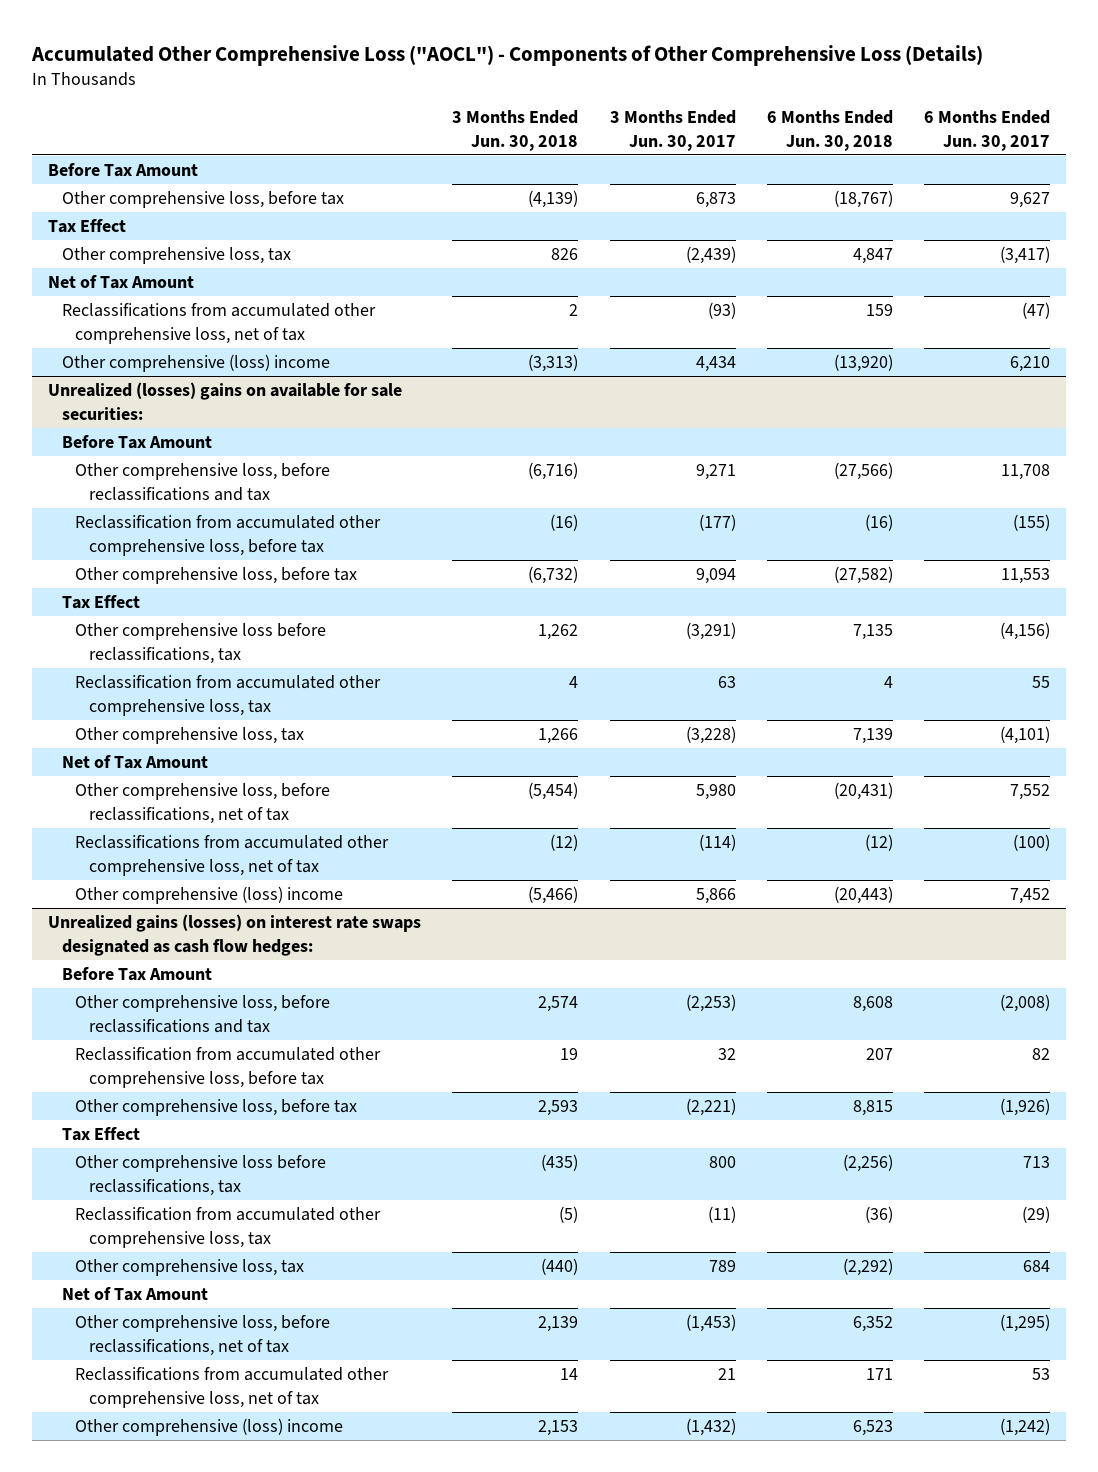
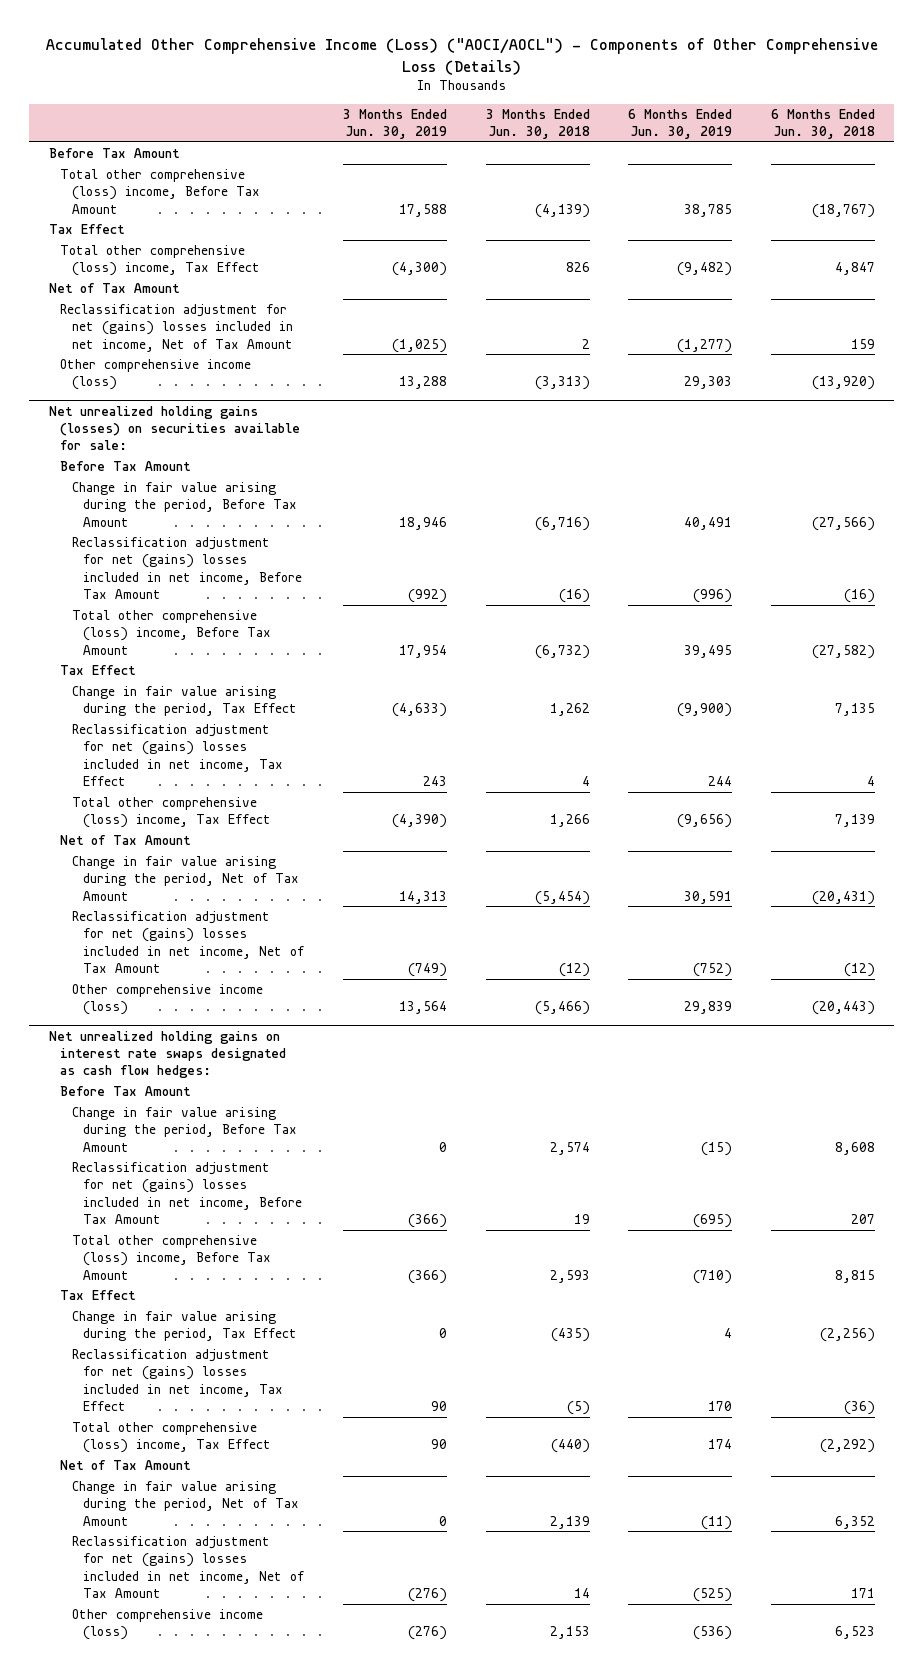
- Accumulated Other Comprehensive Loss ("AOCL") - Components of Other Comprehensive Loss (Details)
+ Accumulated Other Comprehensive Income (Loss) ("AOCI/AOCL") - Components of Other Comprehensive Loss (Details)
- | 3 Months Ended Jun. 30, 2018 | 3 Months Ended Jun. 30, 2017 | 6 Months Ended Jun. 30, 2018 | 6 Months Ended Jun. 30, 2017
+ | 3 Months Ended Jun. 30, 2019 | 3 Months Ended Jun. 30, 2018 | 6 Months Ended Jun. 30, 2019 | 6 Months Ended Jun. 30, 2018
- Other comprehensive loss, before tax | (4,139) | 6,873 | (18,767) | 9,627
+ Total other comprehensive (loss) income, Before Tax Amount | 17,588 | (4,139) | 38,785 | (18,767)
- Other comprehensive loss, tax | 826 | (2,439) | 4,847 | (3,417)
+ Total other comprehensive (loss) income, Tax Effect | (4,300) | 826 | (9,482) | 4,847
- Reclassifications from accumulated other comprehensive loss, net of tax | 2 | (93) | 159 | (47)
- Other comprehensive (loss) income | (3,313) | 4,434 | (13,920) | 6,210
- Unrealized (losses) gains on available for sale securities:
+ Reclassification adjustment for net (gains) losses included in net income, Net of Tax Amount | (1,025) | 2 | (1,277) | 159
+ Other comprehensive income (loss) | 13,288 | (3,313) | 29,303 | (13,920)
+ Net unrealized holding gains (losses) on securities available for sale:
- Other comprehensive loss, before reclassifications and tax | (6,716) | 9,271 | (27,566) | 11,708
- Reclassification from accumulated other comprehensive loss, before tax | (16) | (177) | (16) | (155)
- Other comprehensive loss, before tax | (6,732) | 9,094 | (27,582) | 11,553
+ Change in fair value arising during the period, Before Tax Amount | 18,946 | (6,716) | 40,491 | (27,566)
+ Reclassification adjustment for net (gains) losses included in net income, Before Tax Amount | (992) | (16) | (996) | (16)
+ Total other comprehensive (loss) income, Before Tax Amount | 17,954 | (6,732) | 39,495 | (27,582)
- Other comprehensive loss before reclassifications, tax | 1,262 | (3,291) | 7,135 | (4,156)
- Reclassification from accumulated other comprehensive loss, tax | 4 | 63 | 4 | 55
- Other comprehensive loss, tax | 1,266 | (3,228) | 7,139 | (4,101)
+ Change in fair value arising during the period, Tax Effect | (4,633) | 1,262 | (9,900) | 7,135
+ Reclassification adjustment for net (gains) losses included in net income, Tax Effect | 243 | 4 | 244 | 4
+ Total other comprehensive (loss) income, Tax Effect | (4,390) | 1,266 | (9,656) | 7,139
- Other comprehensive loss, before reclassifications, net of tax | (5,454) | 5,980 | (20,431) | 7,552
- Reclassifications from accumulated other comprehensive loss, net of tax | (12) | (114) | (12) | (100)
- Other comprehensive (loss) income | (5,466) | 5,866 | (20,443) | 7,452
- Unrealized gains (losses) on interest rate swaps designated as cash flow hedges:
+ Change in fair value arising during the period, Net of Tax Amount | 14,313 | (5,454) | 30,591 | (20,431)
+ Reclassification adjustment for net (gains) losses included in net income, Net of Tax Amount | (749) | (12) | (752) | (12)
+ Other comprehensive income (loss) | 13,564 | (5,466) | 29,839 | (20,443)
+ Net unrealized holding gains on interest rate swaps designated as cash flow hedges:
- Other comprehensive loss, before reclassifications and tax | 2,574 | (2,253) | 8,608 | (2,008)
- Reclassification from accumulated other comprehensive loss, before tax | 19 | 32 | 207 | 82
- Other comprehensive loss, before tax | 2,593 | (2,221) | 8,815 | (1,926)
+ Change in fair value arising during the period, Before Tax Amount | 0 | 2,574 | (15) | 8,608
+ Reclassification adjustment for net (gains) losses included in net income, Before Tax Amount | (366) | 19 | (695) | 207
+ Total other comprehensive (loss) income, Before Tax Amount | (366) | 2,593 | (710) | 8,815
- Other comprehensive loss before reclassifications, tax | (435) | 800 | (2,256) | 713
- Reclassification from accumulated other comprehensive loss, tax | (5) | (11) | (36) | (29)
- Other comprehensive loss, tax | (440) | 789 | (2,292) | 684
+ Change in fair value arising during the period, Tax Effect | 0 | (435) | 4 | (2,256)
+ Reclassification adjustment for net (gains) losses included in net income, Tax Effect | 90 | (5) | 170 | (36)
+ Total other comprehensive (loss) income, Tax Effect | 90 | (440) | 174 | (2,292)
- Other comprehensive loss, before reclassifications, net of tax | 2,139 | (1,453) | 6,352 | (1,295)
- Reclassifications from accumulated other comprehensive loss, net of tax | 14 | 21 | 171 | 53
- Other comprehensive (loss) income | 2,153 | (1,432) | 6,523 | (1,242)
+ Change in fair value arising during the period, Net of Tax Amount | 0 | 2,139 | (11) | 6,352
+ Reclassification adjustment for net (gains) losses included in net income, Net of Tax Amount | (276) | 14 | (525) | 171
+ Other comprehensive income (loss) | (276) | 2,153 | (536) | 6,523

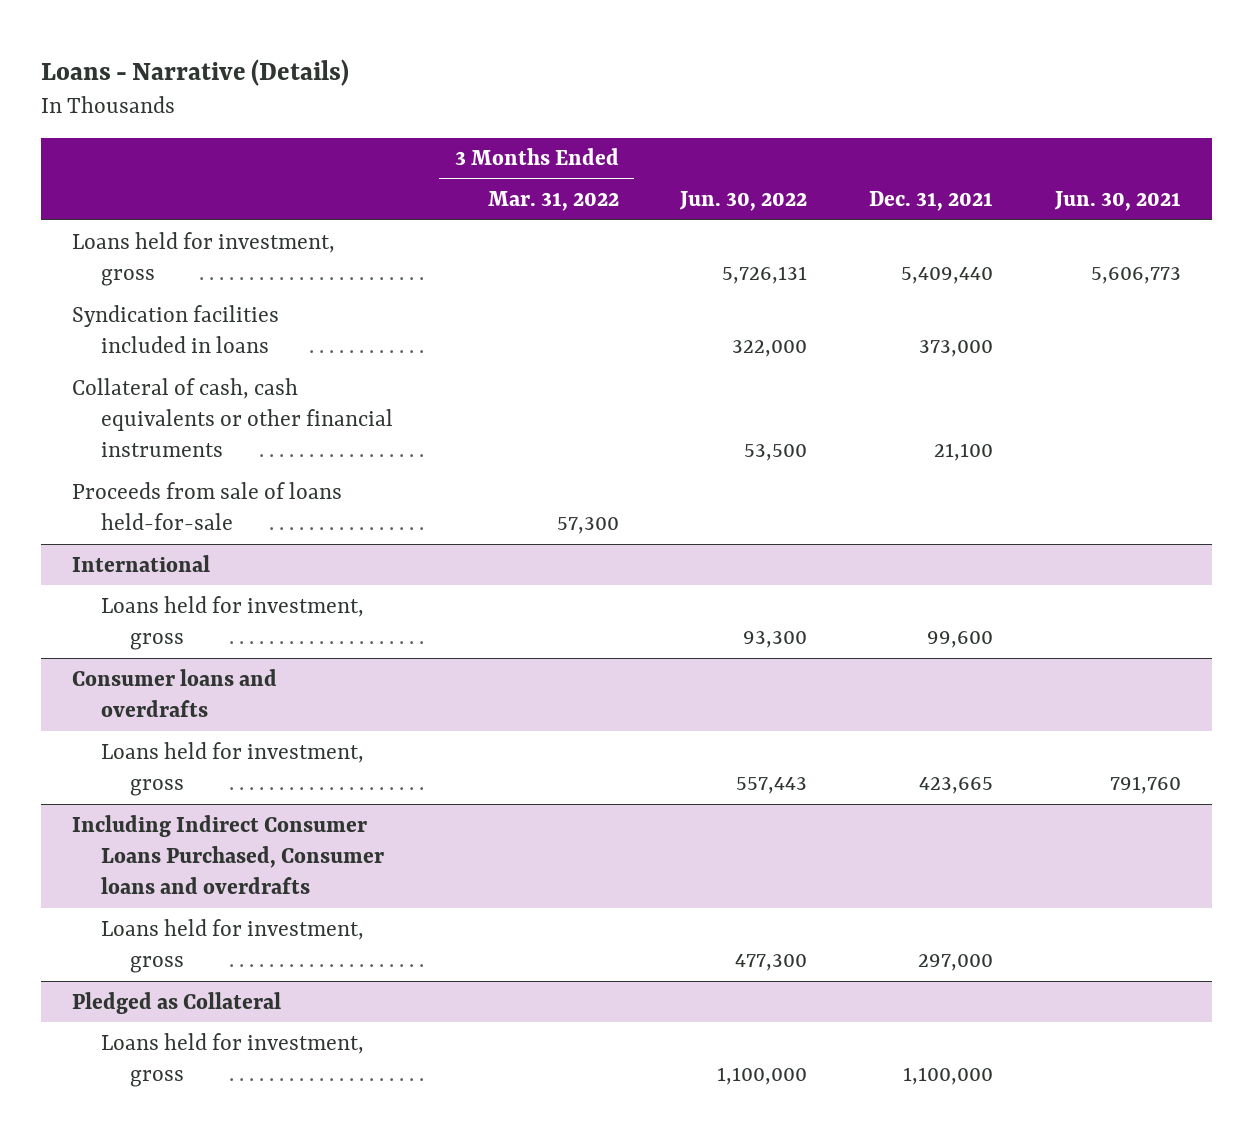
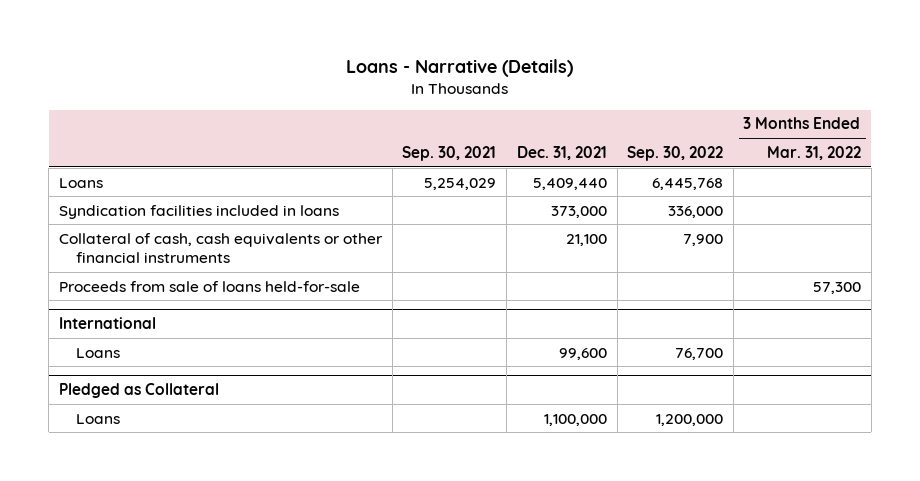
- | 3 Months Ended Mar. 31, 2022 | Jun. 30, 2022 | Dec. 31, 2021 | Jun. 30, 2021
+ | Sep. 30, 2021 | Dec. 31, 2021 | Sep. 30, 2022 | 3 Months Ended Mar. 31, 2022
- Loans held for investment, gross | | 5,726,131 | 5,409,440 | 5,606,773
+ Loans | 5,254,029 | 5,409,440 | 6,445,768 |
@ International
- Loans held for investment, gross | | 93,300 | 99,600 |
- Consumer loans and overdrafts
- Loans held for investment, gross | | 557,443 | 423,665 | 791,760
- Including Indirect Consumer Loans Purchased, Consumer loans and overdrafts
- Loans held for investment, gross | | 477,300 | 297,000 |
@ International
+ Loans | | 99,600 | 76,700 |
@ Pledged as Collateral
- Loans held for investment, gross | | 1,100,000 | 1,100,000 |
+ Loans | | 1,100,000 | 1,200,000 |

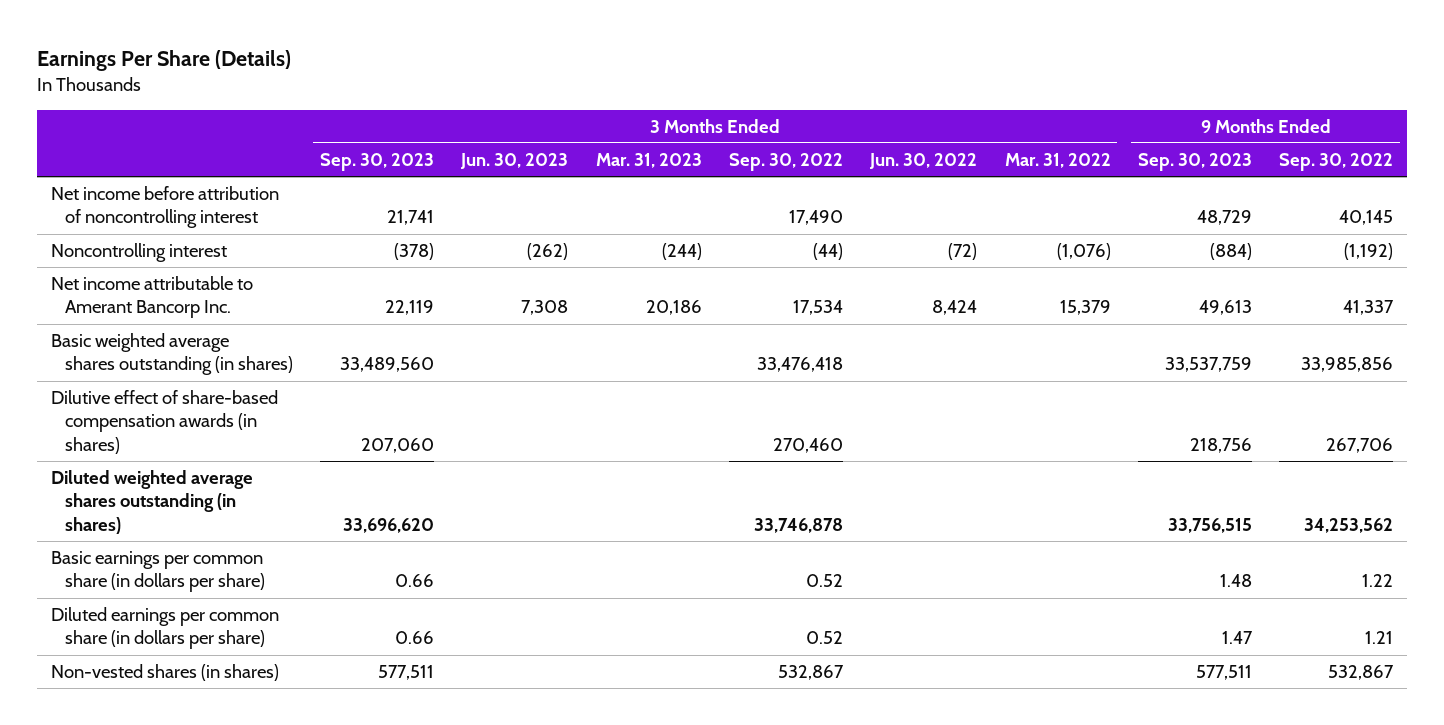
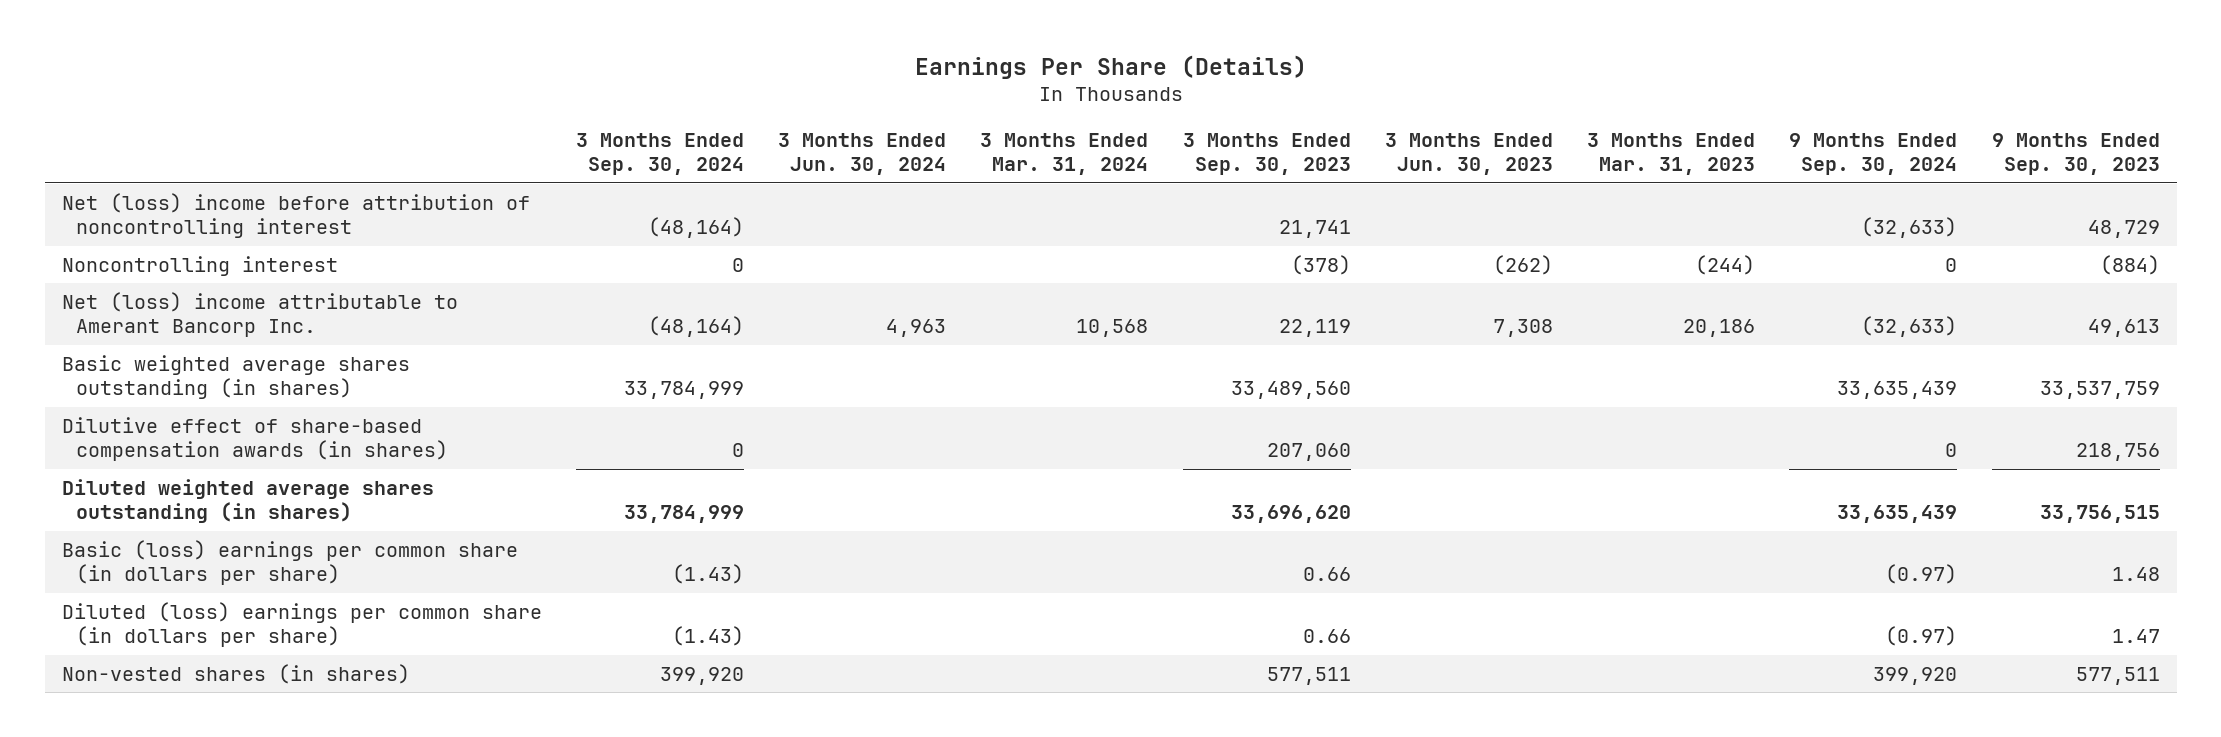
- | 3 Months Ended Sep. 30, 2023 | 3 Months Ended Jun. 30, 2023 | 3 Months Ended Mar. 31, 2023 | 3 Months Ended Sep. 30, 2022 | 3 Months Ended Jun. 30, 2022 | 3 Months Ended Mar. 31, 2022 | 9 Months Ended Sep. 30, 2023 | 9 Months Ended Sep. 30, 2022
+ | 3 Months Ended Sep. 30, 2024 | 3 Months Ended Jun. 30, 2024 | 3 Months Ended Mar. 31, 2024 | 3 Months Ended Sep. 30, 2023 | 3 Months Ended Jun. 30, 2023 | 3 Months Ended Mar. 31, 2023 | 9 Months Ended Sep. 30, 2024 | 9 Months Ended Sep. 30, 2023
- Net income before attribution of noncontrolling interest | 21,741 | | | 17,490 | | | 48,729 | 40,145
+ Net (loss) income before attribution of noncontrolling interest | (48,164) | | | 21,741 | | | (32,633) | 48,729
- Net income attributable to Amerant Bancorp Inc. | 22,119 | 7,308 | 20,186 | 17,534 | 8,424 | 15,379 | 49,613 | 41,337
+ Net (loss) income attributable to Amerant Bancorp Inc. | (48,164) | 4,963 | 10,568 | 22,119 | 7,308 | 20,186 | (32,633) | 49,613
- Basic earnings per common share (in dollars per share) | 0.66 | | | 0.52 | | | 1.48 | 1.22
- Diluted earnings per common share (in dollars per share) | 0.66 | | | 0.52 | | | 1.47 | 1.21
+ Basic (loss) earnings per common share (in dollars per share) | (1.43) | | | 0.66 | | | (0.97) | 1.48
+ Diluted (loss) earnings per common share (in dollars per share) | (1.43) | | | 0.66 | | | (0.97) | 1.47

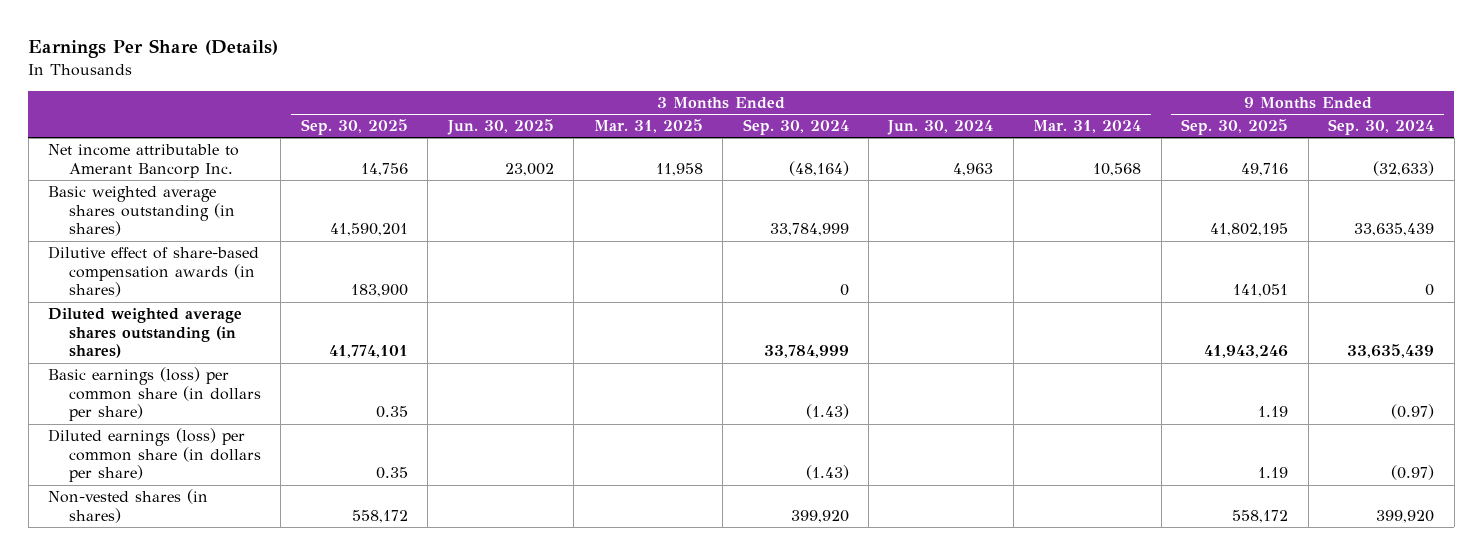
- | 3 Months Ended Sep. 30, 2024 | 3 Months Ended Jun. 30, 2024 | 3 Months Ended Mar. 31, 2024 | 3 Months Ended Sep. 30, 2023 | 3 Months Ended Jun. 30, 2023 | 3 Months Ended Mar. 31, 2023 | 9 Months Ended Sep. 30, 2024 | 9 Months Ended Sep. 30, 2023
+ | 3 Months Ended Sep. 30, 2025 | 3 Months Ended Jun. 30, 2025 | 3 Months Ended Mar. 31, 2025 | 3 Months Ended Sep. 30, 2024 | 3 Months Ended Jun. 30, 2024 | 3 Months Ended Mar. 31, 2024 | 9 Months Ended Sep. 30, 2025 | 9 Months Ended Sep. 30, 2024
- Net (loss) income before attribution of noncontrolling interest | (48,164) | | | 21,741 | | | (32,633) | 48,729
- Noncontrolling interest | 0 | | | (378) | (262) | (244) | 0 | (884)
- Net (loss) income attributable to Amerant Bancorp Inc. | (48,164) | 4,963 | 10,568 | 22,119 | 7,308 | 20,186 | (32,633) | 49,613
+ Net income attributable to Amerant Bancorp Inc. | 14,756 | 23,002 | 11,958 | (48,164) | 4,963 | 10,568 | 49,716 | (32,633)
- Basic (loss) earnings per common share (in dollars per share) | (1.43) | | | 0.66 | | | (0.97) | 1.48
- Diluted (loss) earnings per common share (in dollars per share) | (1.43) | | | 0.66 | | | (0.97) | 1.47
+ Basic earnings (loss) per common share (in dollars per share) | 0.35 | | | (1.43) | | | 1.19 | (0.97)
+ Diluted earnings (loss) per common share (in dollars per share) | 0.35 | | | (1.43) | | | 1.19 | (0.97)

